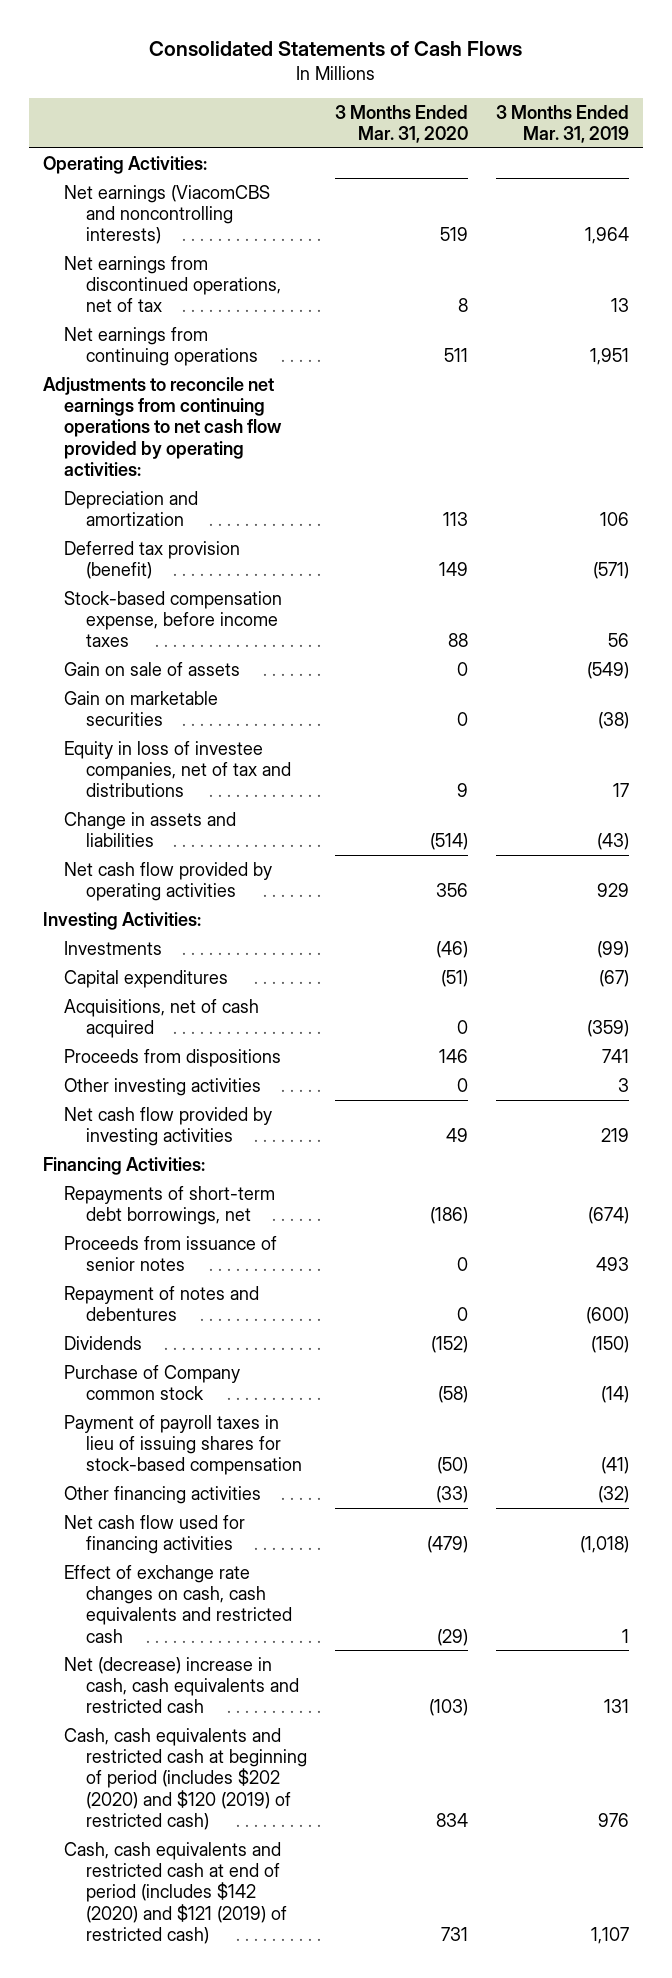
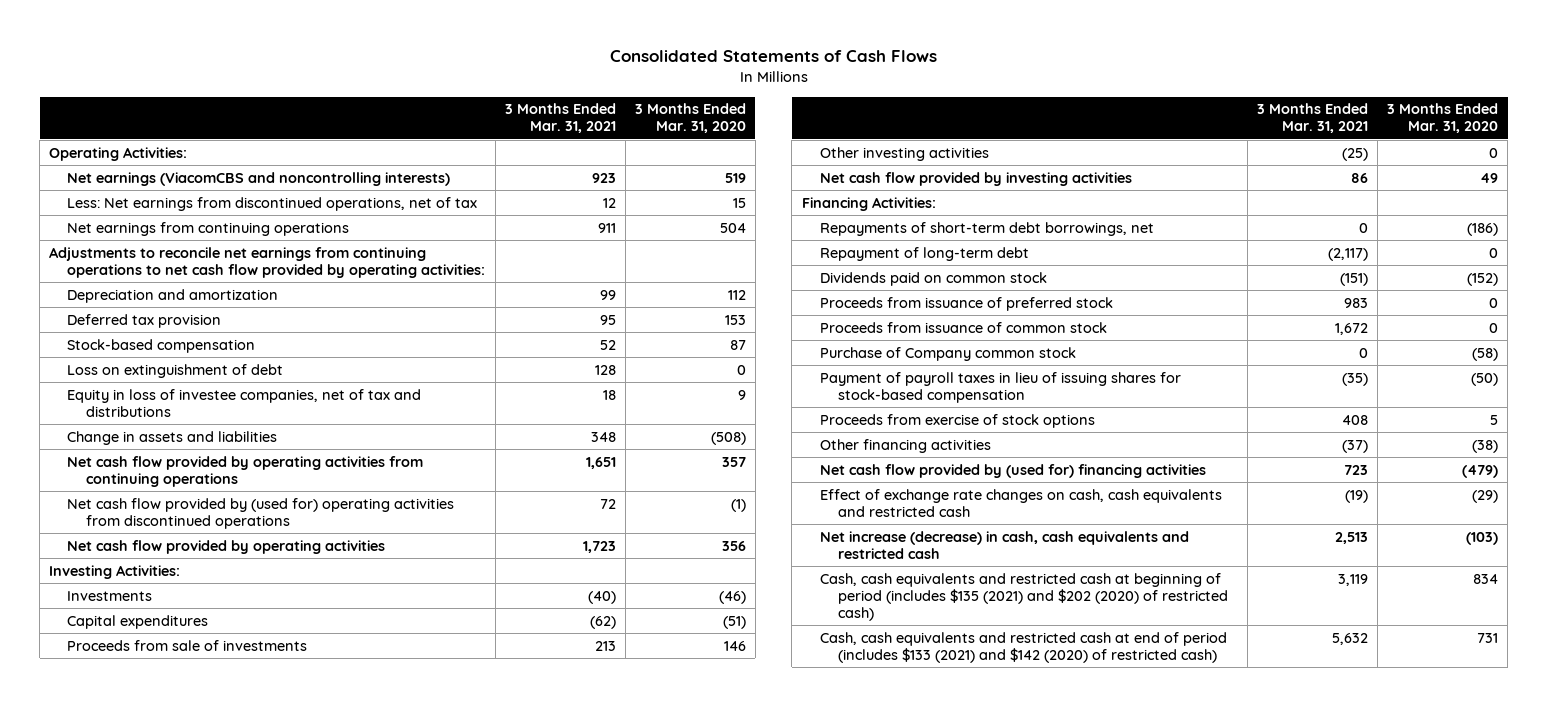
- | 3 Months Ended Mar. 31, 2020 | 3 Months Ended Mar. 31, 2019
+ | 3 Months Ended Mar. 31, 2021 | 3 Months Ended Mar. 31, 2020
- Net earnings from discontinued operations, net of tax | 8 | 13
- Net earnings from continuing operations | 511 | 1,951
+ Less: Net earnings from discontinued operations, net of tax | 12 | 15
+ Net earnings from continuing operations | 911 | 504
- Depreciation and amortization | 113 | 106
- Deferred tax provision (benefit) | 149 | (571)
- Stock-based compensation expense, before income taxes | 88 | 56
- Gain on sale of assets | 0 | (549)
- Gain on marketable securities | 0 | (38)
+ Depreciation and amortization | 99 | 112
+ Deferred tax provision | 95 | 153
+ Stock-based compensation | 52 | 87
+ Loss on extinguishment of debt | 128 | 0
- Change in assets and liabilities | (514) | (43)
+ Change in assets and liabilities | 348 | (508)
+ Net cash flow provided by operating activities from continuing operations | 1,651 | 357
+ Net cash flow provided by (used for) operating activities from discontinued operations | 72 | (1)
- Acquisitions, net of cash acquired | 0 | (359)
- Proceeds from dispositions | 146 | 741
+ Proceeds from sale of investments | 213 | 146
- Proceeds from issuance of senior notes | 0 | 493
- Repayment of notes and debentures | 0 | (600)
- Dividends | (152) | (150)
+ Repayment of long-term debt | (2,117) | 0
+ Dividends paid on common stock | (151) | (152)
+ Proceeds from issuance of preferred stock | 983 | 0
+ Proceeds from issuance of common stock | 1,672 | 0
- Other financing activities | (33) | (32)
- Net cash flow used for financing activities | (479) | (1,018)
+ Proceeds from exercise of stock options | 408 | 5
+ Other financing activities | (37) | (38)
+ Net cash flow provided by (used for) financing activities | 723 | (479)
- Net (decrease) increase in cash, cash equivalents and restricted cash | (103) | 131
- Cash, cash equivalents and restricted cash at beginning of period (includes $202 (2020) and $120 (2019) of restricted cash) | 834 | 976
- Cash, cash equivalents and restricted cash at end of period (includes $142 (2020) and $121 (2019) of restricted cash) | 731 | 1,107
+ Net increase (decrease) in cash, cash equivalents and restricted cash | 2,513 | (103)
+ Cash, cash equivalents and restricted cash at beginning of period (includes $135 (2021) and $202 (2020) of restricted cash) | 3,119 | 834
+ Cash, cash equivalents and restricted cash at end of period (includes $133 (2021) and $142 (2020) of restricted cash) | 5,632 | 731

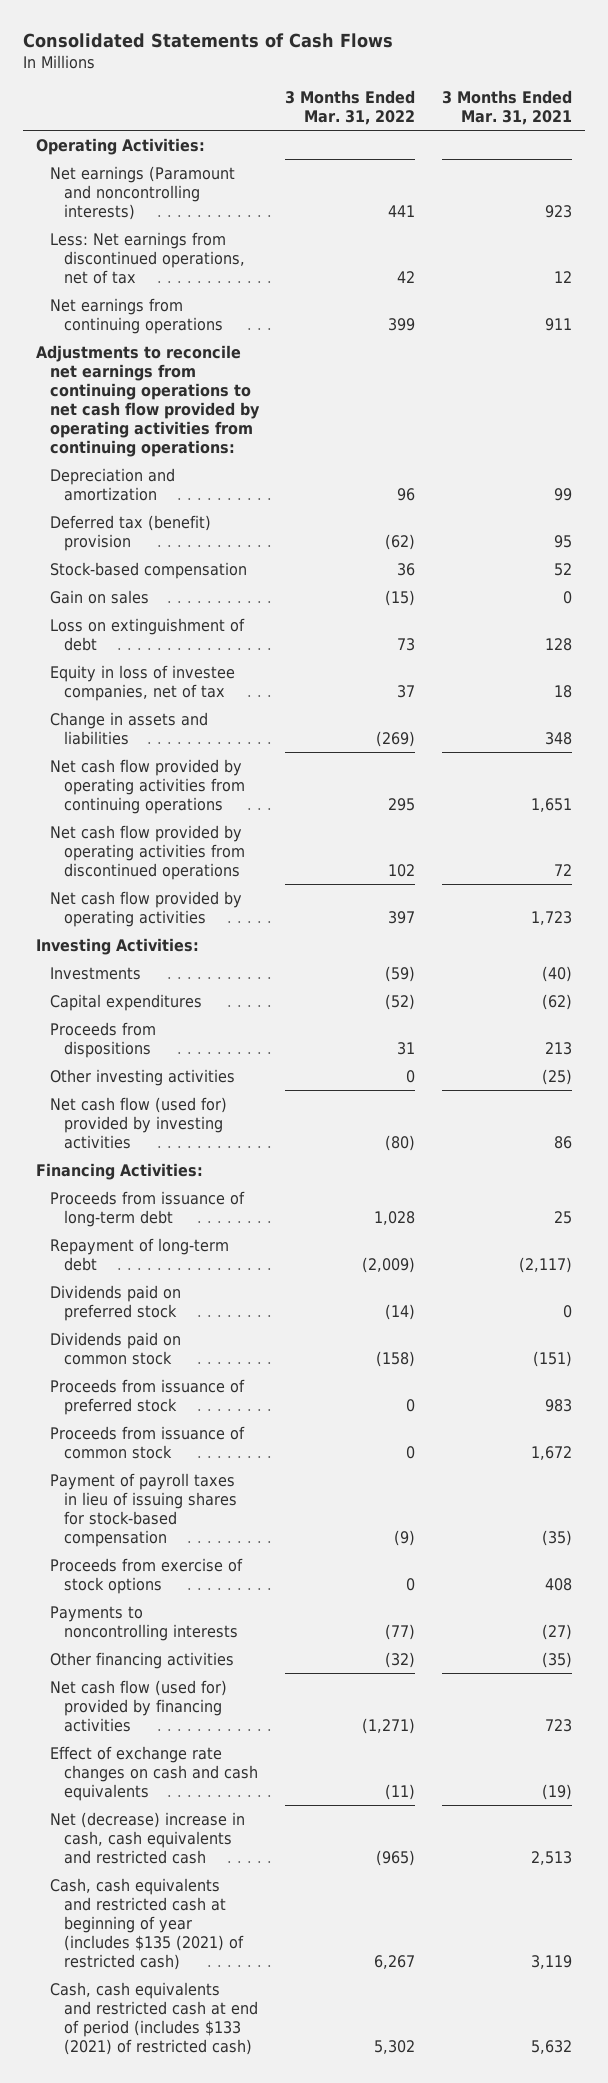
- | 3 Months Ended Mar. 31, 2021 | 3 Months Ended Mar. 31, 2020
+ | 3 Months Ended Mar. 31, 2022 | 3 Months Ended Mar. 31, 2021
- Net earnings (ViacomCBS and noncontrolling interests) | 923 | 519
+ Net earnings (Paramount and noncontrolling interests) | 441 | 923
- Adjustments to reconcile net earnings from continuing operations to net cash flow provided by operating activities:
+ Adjustments to reconcile net earnings from continuing operations to net cash flow provided by operating activities from continuing operations:
- Deferred tax provision | 95 | 153
+ Deferred tax (benefit) provision | (62) | 95
+ Gain on sales | (15) | 0
- Equity in loss of investee companies, net of tax and distributions | 18 | 9
+ Equity in loss of investee companies, net of tax | 37 | 18
- Net cash flow provided by (used for) operating activities from discontinued operations | 72 | (1)
+ Net cash flow provided by operating activities from discontinued operations | 102 | 72
- Proceeds from sale of investments | 213 | 146
+ Proceeds from dispositions | 31 | 213
- Net cash flow provided by investing activities | 86 | 49
+ Net cash flow (used for) provided by investing activities | (80) | 86
- Repayments of short-term debt borrowings, net | 0 | (186)
+ Proceeds from issuance of long-term debt | 1,028 | 25
+ Dividends paid on preferred stock | (14) | 0
- Purchase of Company common stock | 0 | (58)
- Other financing activities | (37) | (38)
- Net cash flow provided by (used for) financing activities | 723 | (479)
- Effect of exchange rate changes on cash, cash equivalents and restricted cash | (19) | (29)
- Net increase (decrease) in cash, cash equivalents and restricted cash | 2,513 | (103)
- Cash, cash equivalents and restricted cash at beginning of period (includes $135 (2021) and $202 (2020) of restricted cash) | 3,119 | 834
- Cash, cash equivalents and restricted cash at end of period (includes $133 (2021) and $142 (2020) of restricted cash) | 5,632 | 731
+ Payments to noncontrolling interests | (77) | (27)
+ Other financing activities | (32) | (35)
+ Net cash flow (used for) provided by financing activities | (1,271) | 723
+ Effect of exchange rate changes on cash and cash equivalents | (11) | (19)
+ Net (decrease) increase in cash, cash equivalents and restricted cash | (965) | 2,513
+ Cash, cash equivalents and restricted cash at beginning of year (includes $135 (2021) of restricted cash) | 6,267 | 3,119
+ Cash, cash equivalents and restricted cash at end of period (includes $133 (2021) of restricted cash) | 5,302 | 5,632

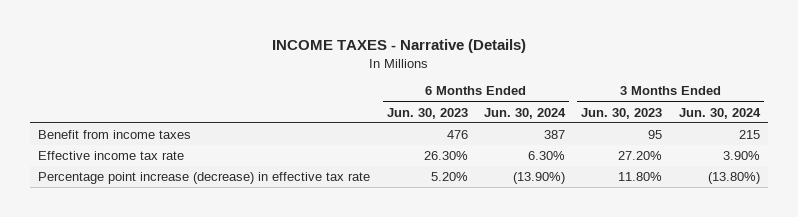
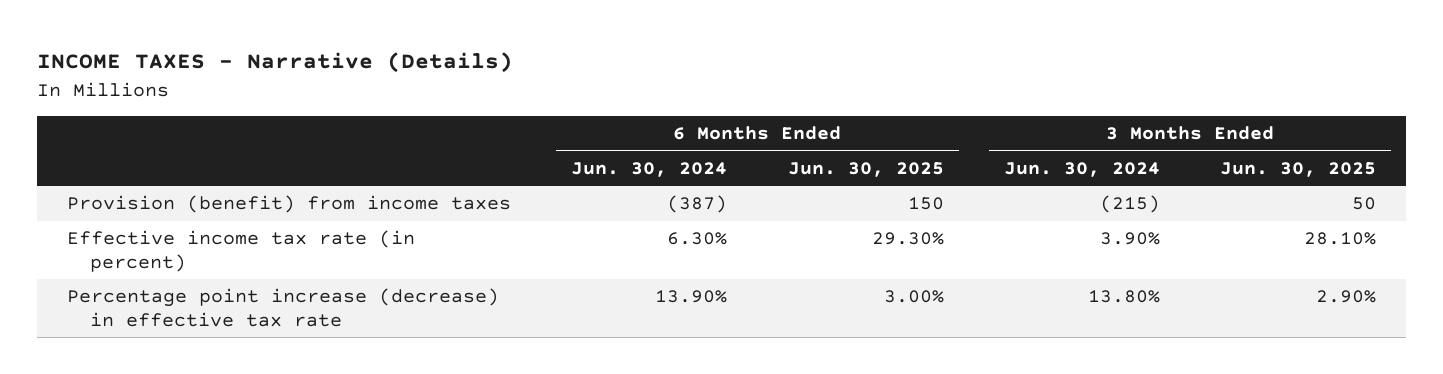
- | 6 Months Ended Jun. 30, 2023 | 6 Months Ended Jun. 30, 2024 | 3 Months Ended Jun. 30, 2023 | 3 Months Ended Jun. 30, 2024
+ | 6 Months Ended Jun. 30, 2024 | 6 Months Ended Jun. 30, 2025 | 3 Months Ended Jun. 30, 2024 | 3 Months Ended Jun. 30, 2025
- Benefit from income taxes | 476 | 387 | 95 | 215
- Effective income tax rate | 26.30% | 6.30% | 27.20% | 3.90%
- Percentage point increase (decrease) in effective tax rate | 5.20% | (13.90%) | 11.80% | (13.80%)
+ Provision (benefit) from income taxes | (387) | 150 | (215) | 50
+ Effective income tax rate (in percent) | 6.30% | 29.30% | 3.90% | 28.10%
+ Percentage point increase (decrease) in effective tax rate | 13.90% | 3.00% | 13.80% | 2.90%

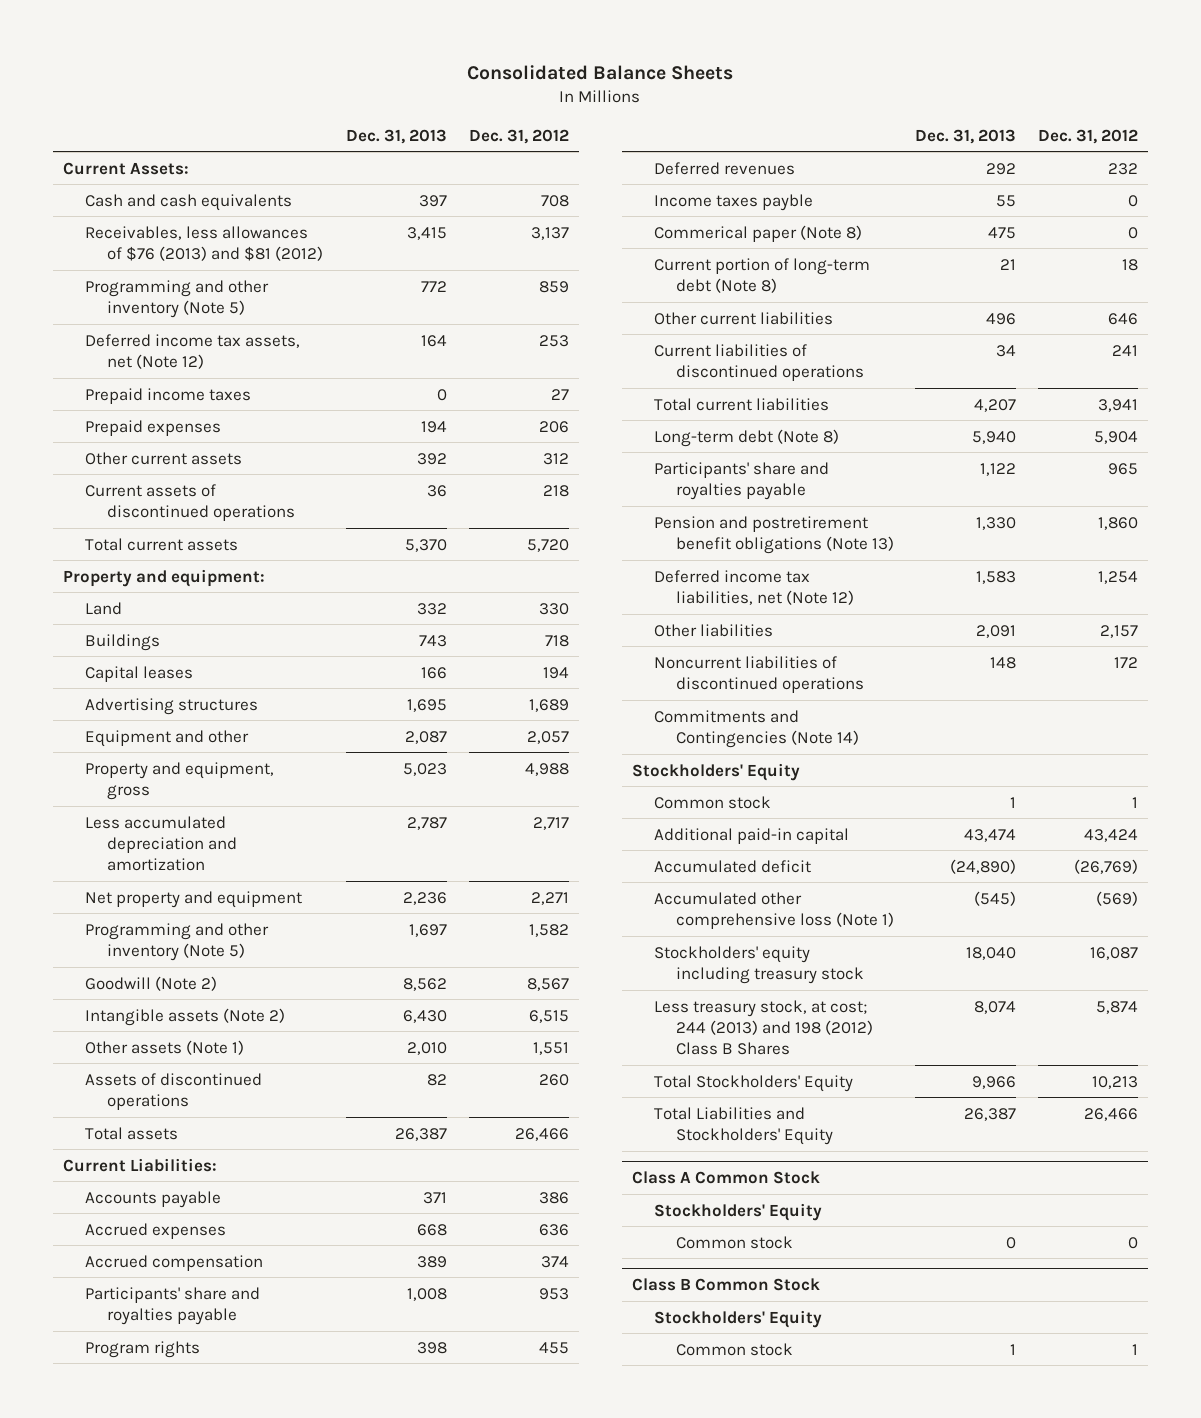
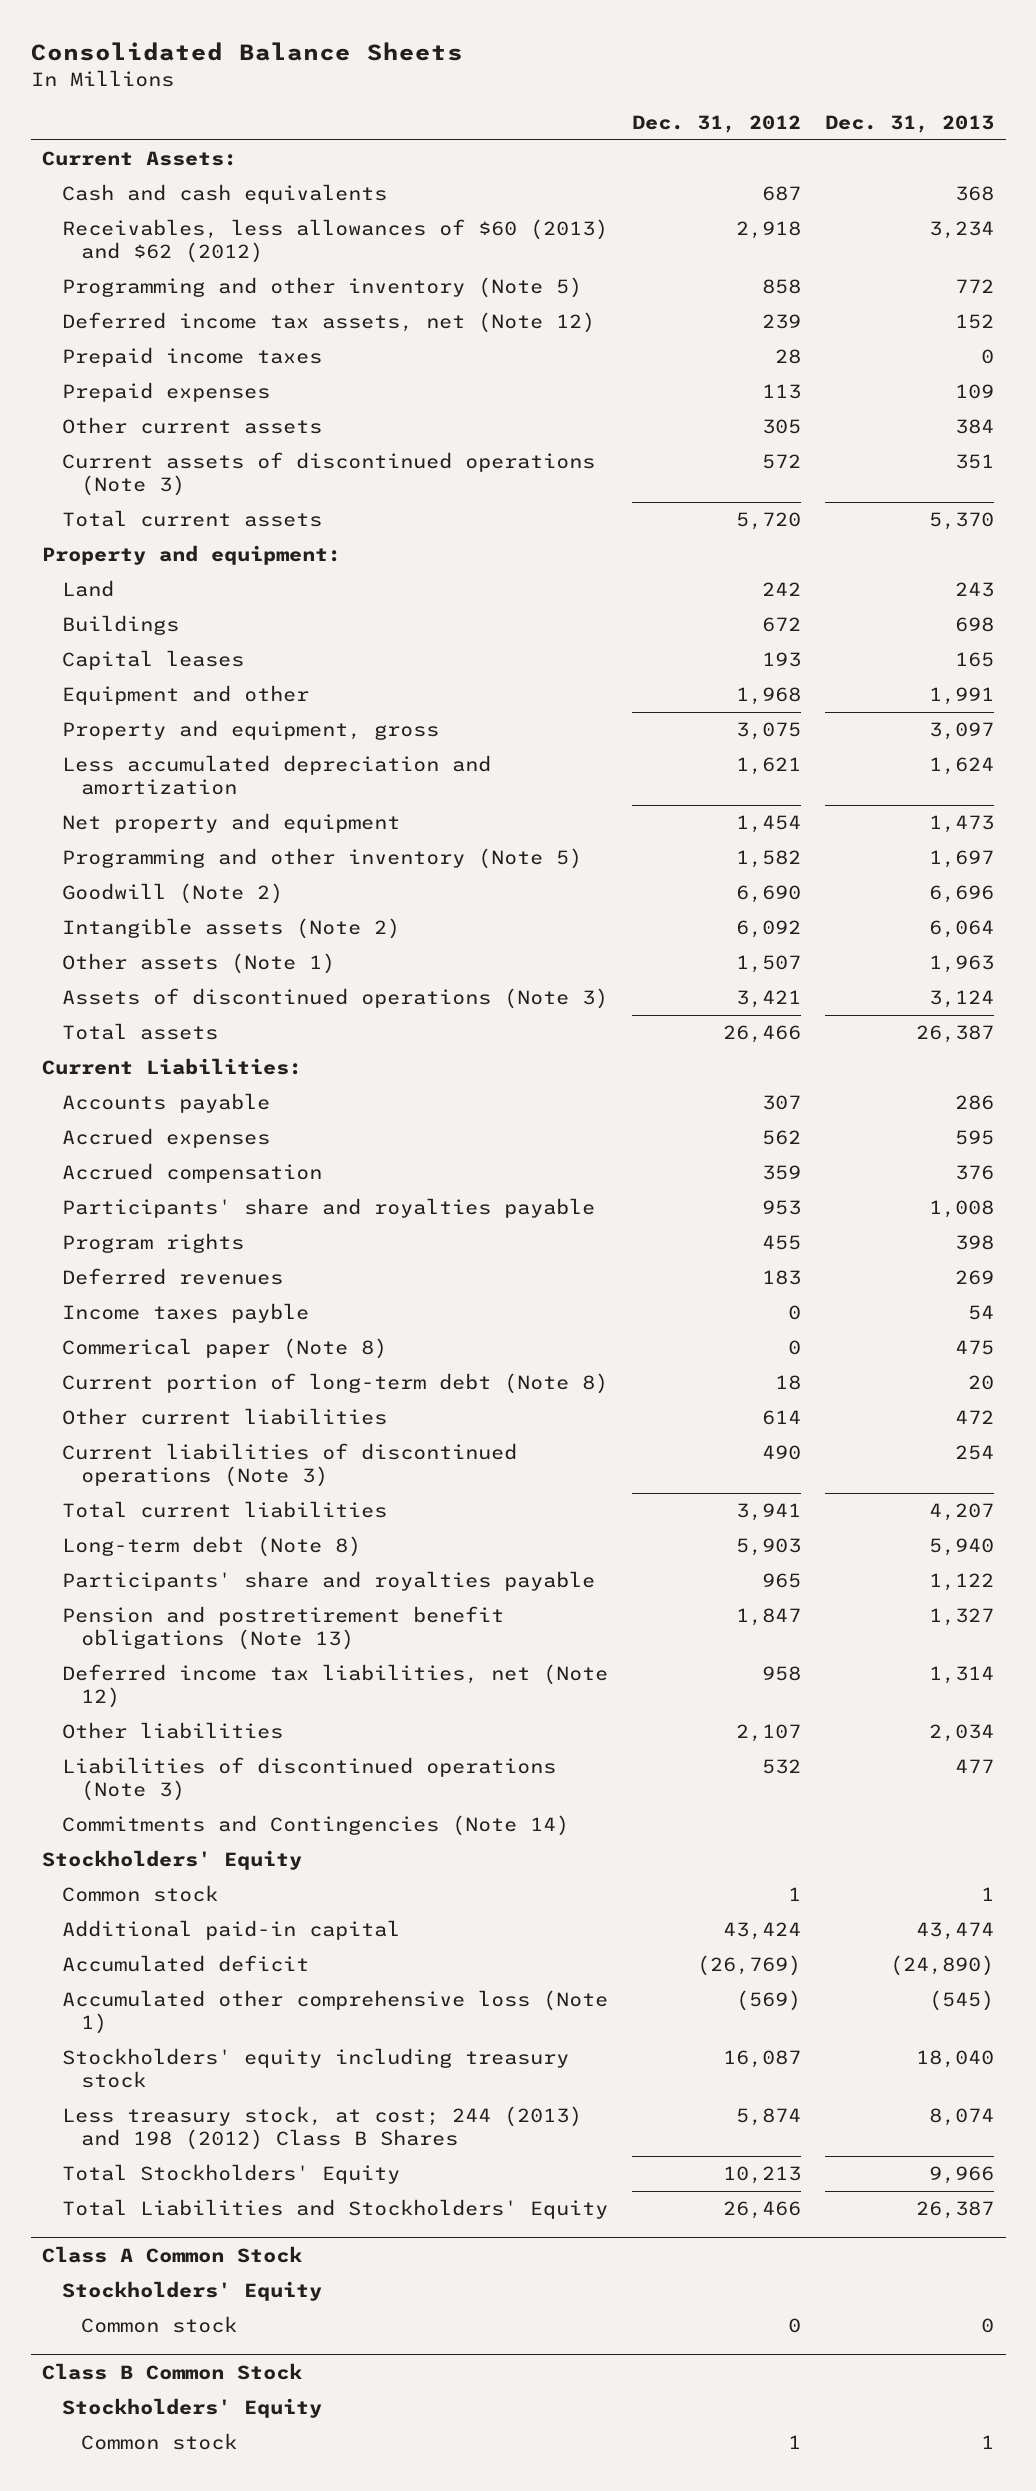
- | Dec. 31, 2013 | Dec. 31, 2012
+ | Dec. 31, 2012 | Dec. 31, 2013
- Cash and cash equivalents | 397 | 708
- Receivables, less allowances of $76 (2013) and $81 (2012) | 3,415 | 3,137
- Programming and other inventory (Note 5) | 772 | 859
- Deferred income tax assets, net (Note 12) | 164 | 253
- Prepaid income taxes | 0 | 27
- Prepaid expenses | 194 | 206
- Other current assets | 392 | 312
- Current assets of discontinued operations | 36 | 218
+ Cash and cash equivalents | 687 | 368
+ Receivables, less allowances of $60 (2013) and $62 (2012) | 2,918 | 3,234
+ Programming and other inventory (Note 5) | 858 | 772
+ Deferred income tax assets, net (Note 12) | 239 | 152
+ Prepaid income taxes | 28 | 0
+ Prepaid expenses | 113 | 109
+ Other current assets | 305 | 384
+ Current assets of discontinued operations (Note 3) | 572 | 351
- Land | 332 | 330
- Buildings | 743 | 718
- Capital leases | 166 | 194
- Advertising structures | 1,695 | 1,689
- Equipment and other | 2,087 | 2,057
- Property and equipment, gross | 5,023 | 4,988
- Less accumulated depreciation and amortization | 2,787 | 2,717
- Net property and equipment | 2,236 | 2,271
+ Land | 242 | 243
+ Buildings | 672 | 698
+ Capital leases | 193 | 165
+ Equipment and other | 1,968 | 1,991
+ Property and equipment, gross | 3,075 | 3,097
+ Less accumulated depreciation and amortization | 1,621 | 1,624
+ Net property and equipment | 1,454 | 1,473
- Goodwill (Note 2) | 8,562 | 8,567
- Intangible assets (Note 2) | 6,430 | 6,515
- Other assets (Note 1) | 2,010 | 1,551
- Assets of discontinued operations | 82 | 260
+ Goodwill (Note 2) | 6,690 | 6,696
+ Intangible assets (Note 2) | 6,092 | 6,064
+ Other assets (Note 1) | 1,507 | 1,963
+ Assets of discontinued operations (Note 3) | 3,421 | 3,124
- Accounts payable | 371 | 386
- Accrued expenses | 668 | 636
- Accrued compensation | 389 | 374
+ Accounts payable | 307 | 286
+ Accrued expenses | 562 | 595
+ Accrued compensation | 359 | 376
- Deferred revenues | 292 | 232
- Income taxes payble | 55 | 0
+ Deferred revenues | 183 | 269
+ Income taxes payble | 0 | 54
- Current portion of long-term debt (Note 8) | 21 | 18
- Other current liabilities | 496 | 646
- Current liabilities of discontinued operations | 34 | 241
+ Current portion of long-term debt (Note 8) | 18 | 20
+ Other current liabilities | 614 | 472
+ Current liabilities of discontinued operations (Note 3) | 490 | 254
- Long-term debt (Note 8) | 5,940 | 5,904
+ Long-term debt (Note 8) | 5,903 | 5,940
- Pension and postretirement benefit obligations (Note 13) | 1,330 | 1,860
- Deferred income tax liabilities, net (Note 12) | 1,583 | 1,254
- Other liabilities | 2,091 | 2,157
- Noncurrent liabilities of discontinued operations | 148 | 172
+ Pension and postretirement benefit obligations (Note 13) | 1,847 | 1,327
+ Deferred income tax liabilities, net (Note 12) | 958 | 1,314
+ Other liabilities | 2,107 | 2,034
+ Liabilities of discontinued operations (Note 3) | 532 | 477

